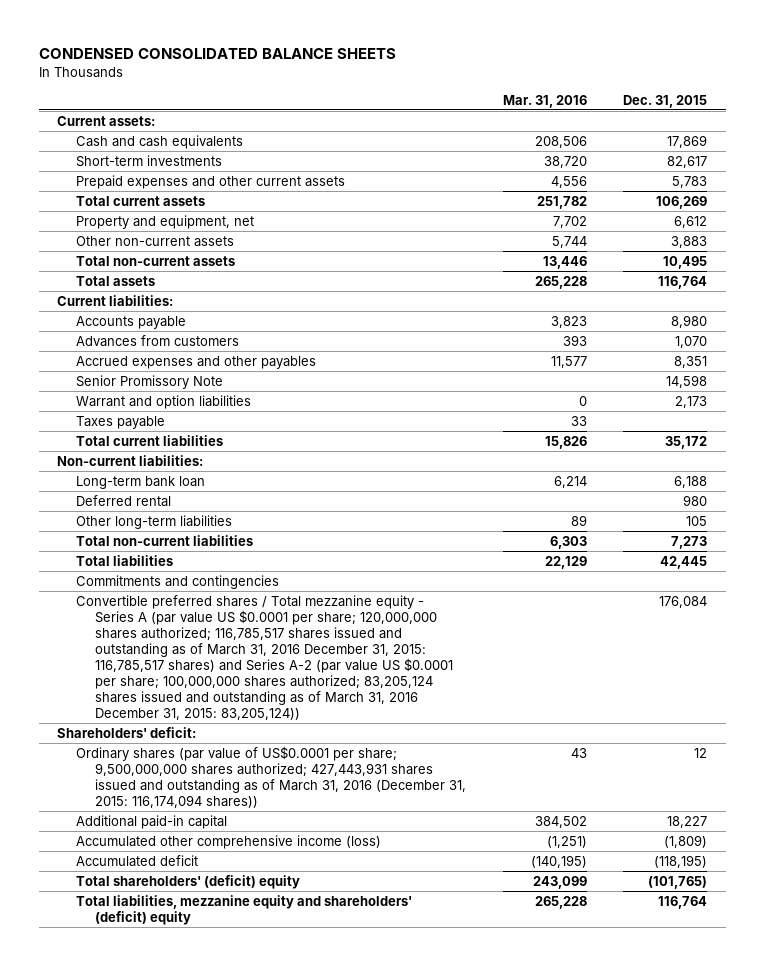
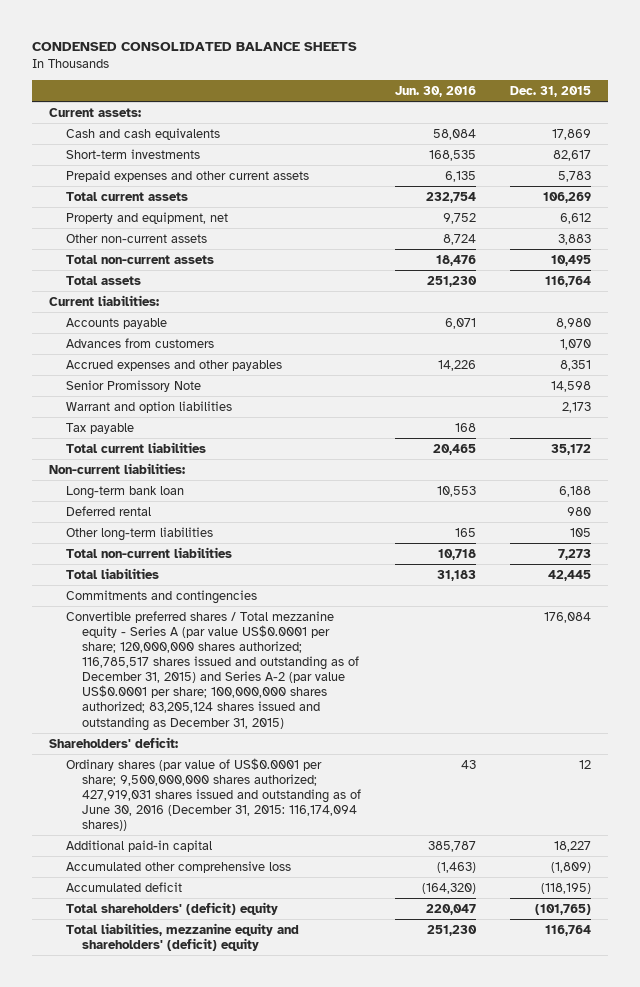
- | Mar. 31, 2016 | Dec. 31, 2015
+ | Jun. 30, 2016 | Dec. 31, 2015
- Taxes payable | 33 |
+ Tax payable | 168 |
- Convertible preferred shares / Total mezzanine equity - Series A (par value US $0.0001 per share; 120,000,000 shares authorized; 116,785,517 shares issued and outstanding as of March 31, 2016 December 31, 2015: 116,785,517 shares) and Series A-2 (par value US $0.0001 per share; 100,000,000 shares authorized; 83,205,124 shares issued and outstanding as of March 31, 2016 December 31, 2015: 83,205,124)) | | 176,084
+ Convertible preferred shares / Total mezzanine equity - Series A (par value US$0.0001 per share; 120,000,000 shares authorized; 116,785,517 shares issued and outstanding as of December 31, 2015) and Series A-2 (par value US$0.0001 per share; 100,000,000 shares authorized; 83,205,124 shares issued and outstanding as December 31, 2015) | | 176,084
- Ordinary shares (par value of US$0.0001 per share; 9,500,000,000 shares authorized; 427,443,931 shares issued and outstanding as of March 31, 2016 (December 31, 2015: 116,174,094 shares)) | 43 | 12
+ Ordinary shares (par value of US$0.0001 per share; 9,500,000,000 shares authorized; 427,919,031 shares issued and outstanding as of June 30, 2016 (December 31, 2015: 116,174,094 shares)) | 43 | 12
- Accumulated other comprehensive income (loss) | (1,251) | (1,809)
+ Accumulated other comprehensive loss | (1,463) | (1,809)

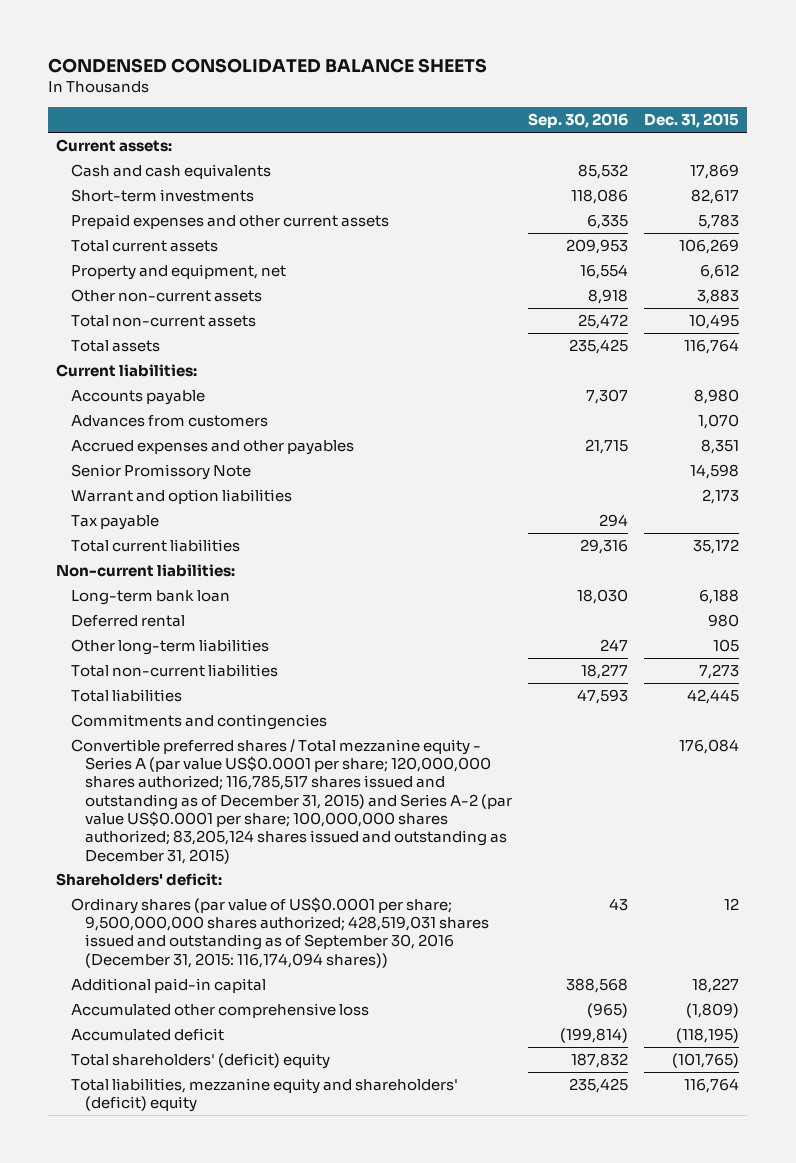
- | Jun. 30, 2016 | Dec. 31, 2015
+ | Sep. 30, 2016 | Dec. 31, 2015
- Ordinary shares (par value of US$0.0001 per share; 9,500,000,000 shares authorized; 427,919,031 shares issued and outstanding as of June 30, 2016 (December 31, 2015: 116,174,094 shares)) | 43 | 12
+ Ordinary shares (par value of US$0.0001 per share; 9,500,000,000 shares authorized; 428,519,031 shares issued and outstanding as of September 30, 2016 (December 31, 2015: 116,174,094 shares)) | 43 | 12

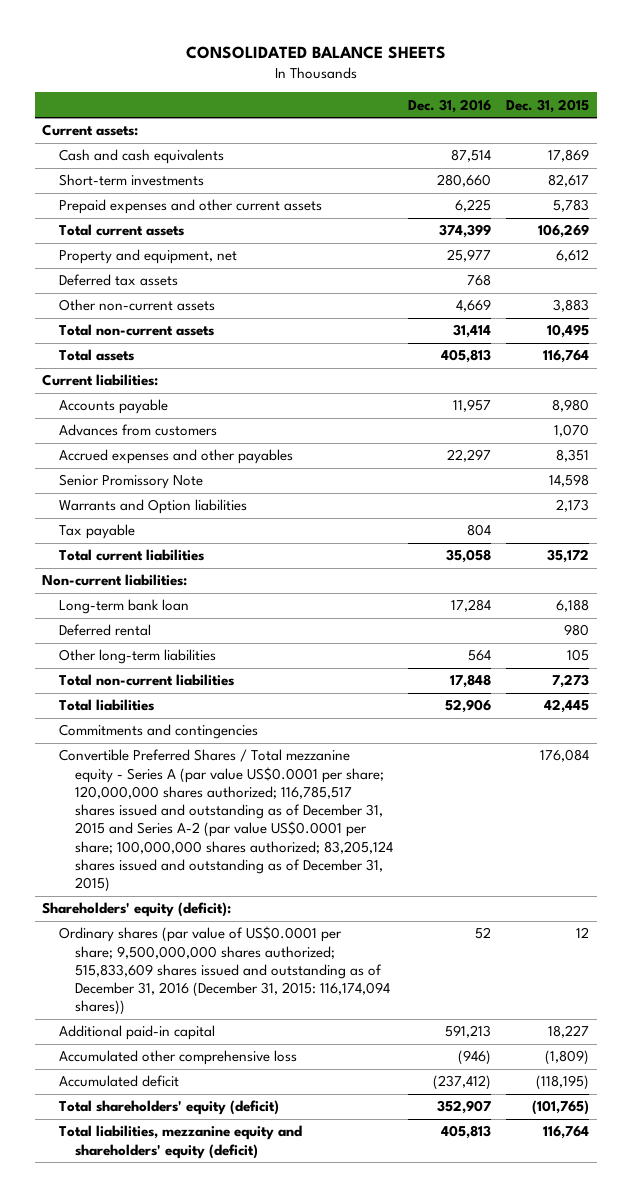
- CONDENSED CONSOLIDATED BALANCE SHEETS
+ CONSOLIDATED BALANCE SHEETS
- | Sep. 30, 2016 | Dec. 31, 2015
+ | Dec. 31, 2016 | Dec. 31, 2015
+ Deferred tax assets | 768 |
- Warrant and option liabilities | | 2,173
+ Warrants and Option liabilities | | 2,173
- Convertible preferred shares / Total mezzanine equity - Series A (par value US$0.0001 per share; 120,000,000 shares authorized; 116,785,517 shares issued and outstanding as of December 31, 2015) and Series A-2 (par value US$0.0001 per share; 100,000,000 shares authorized; 83,205,124 shares issued and outstanding as December 31, 2015) | | 176,084
- Shareholders' deficit:
- Ordinary shares (par value of US$0.0001 per share; 9,500,000,000 shares authorized; 428,519,031 shares issued and outstanding as of September 30, 2016 (December 31, 2015: 116,174,094 shares)) | 43 | 12
+ Convertible Preferred Shares / Total mezzanine equity - Series A (par value US$0.0001 per share; 120,000,000 shares authorized; 116,785,517 shares issued and outstanding as of December 31, 2015 and Series A-2 (par value US$0.0001 per share; 100,000,000 shares authorized; 83,205,124 shares issued and outstanding as of December 31, 2015) | | 176,084
+ Shareholders' equity (deficit):
+ Ordinary shares (par value of US$0.0001 per share; 9,500,000,000 shares authorized; 515,833,609 shares issued and outstanding as of December 31, 2016 (December 31, 2015: 116,174,094 shares)) | 52 | 12
- Total shareholders' (deficit) equity | 187,832 | (101,765)
- Total liabilities, mezzanine equity and shareholders' (deficit) equity | 235,425 | 116,764
+ Total shareholders' equity (deficit) | 352,907 | (101,765)
+ Total liabilities, mezzanine equity and shareholders' equity (deficit) | 405,813 | 116,764

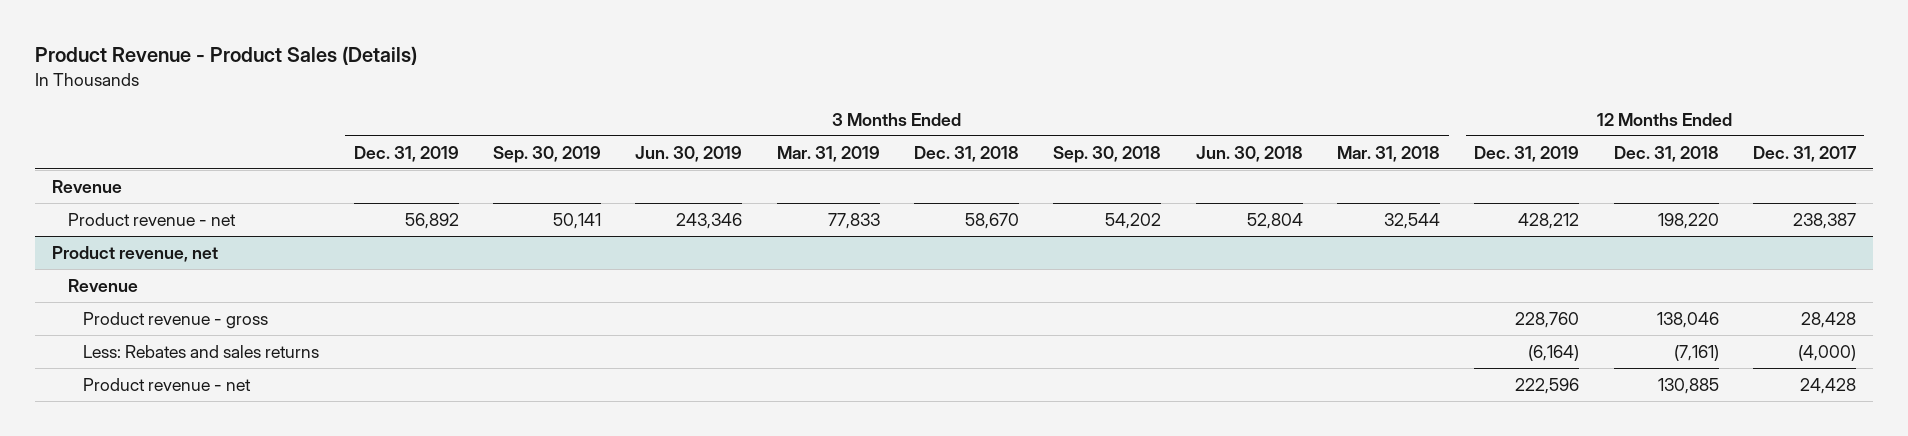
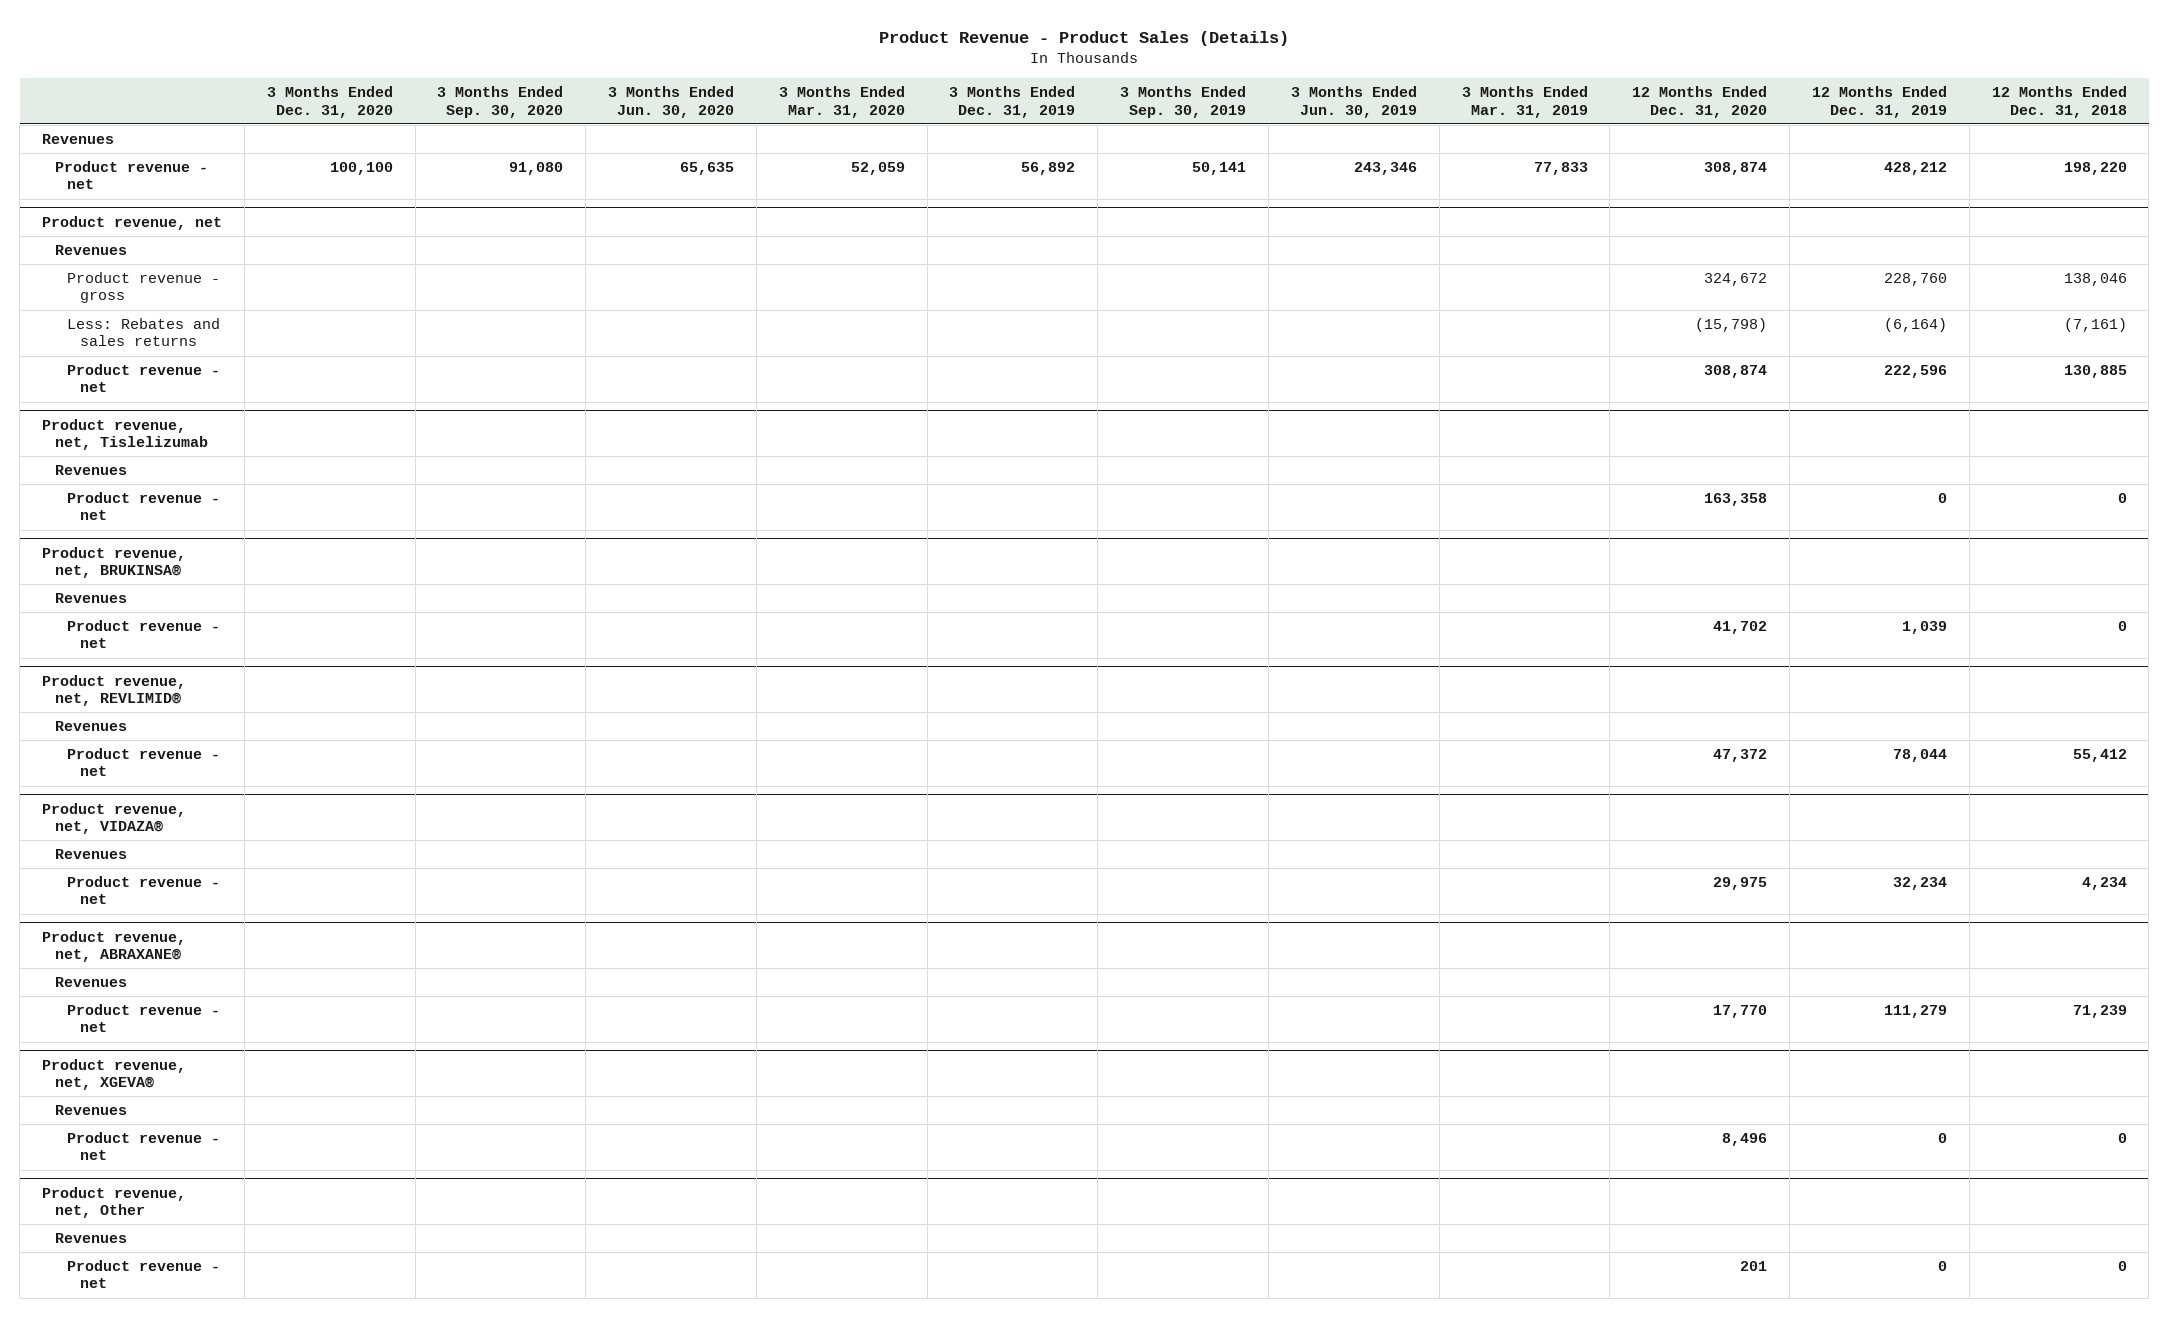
- | 3 Months Ended Dec. 31, 2019 | 3 Months Ended Sep. 30, 2019 | 3 Months Ended Jun. 30, 2019 | 3 Months Ended Mar. 31, 2019 | 3 Months Ended Dec. 31, 2018 | 3 Months Ended Sep. 30, 2018 | 3 Months Ended Jun. 30, 2018 | 3 Months Ended Mar. 31, 2018 | 12 Months Ended Dec. 31, 2019 | 12 Months Ended Dec. 31, 2018 | 12 Months Ended Dec. 31, 2017
+ | 3 Months Ended Dec. 31, 2020 | 3 Months Ended Sep. 30, 2020 | 3 Months Ended Jun. 30, 2020 | 3 Months Ended Mar. 31, 2020 | 3 Months Ended Dec. 31, 2019 | 3 Months Ended Sep. 30, 2019 | 3 Months Ended Jun. 30, 2019 | 3 Months Ended Mar. 31, 2019 | 12 Months Ended Dec. 31, 2020 | 12 Months Ended Dec. 31, 2019 | 12 Months Ended Dec. 31, 2018
- Revenue
+ Revenues
@ Product revenue, net
- Revenue
+ Revenues
+ Product revenue, net, Tislelizumab
+ Revenues
+ Product revenue - net | | | | | | | | | 163,358 | 0 | 0
+ Product revenue, net, BRUKINSA®
+ Revenues
+ Product revenue - net | | | | | | | | | 41,702 | 1,039 | 0
+ Product revenue, net, REVLIMID®
+ Revenues
+ Product revenue - net | | | | | | | | | 47,372 | 78,044 | 55,412
+ Product revenue, net, VIDAZA®
+ Revenues
+ Product revenue - net | | | | | | | | | 29,975 | 32,234 | 4,234
+ Product revenue, net, ABRAXANE®
+ Revenues
+ Product revenue - net | | | | | | | | | 17,770 | 111,279 | 71,239
+ Product revenue, net, XGEVA®
+ Revenues
+ Product revenue - net | | | | | | | | | 8,496 | 0 | 0
+ Product revenue, net, Other
+ Revenues
+ Product revenue - net | | | | | | | | | 201 | 0 | 0

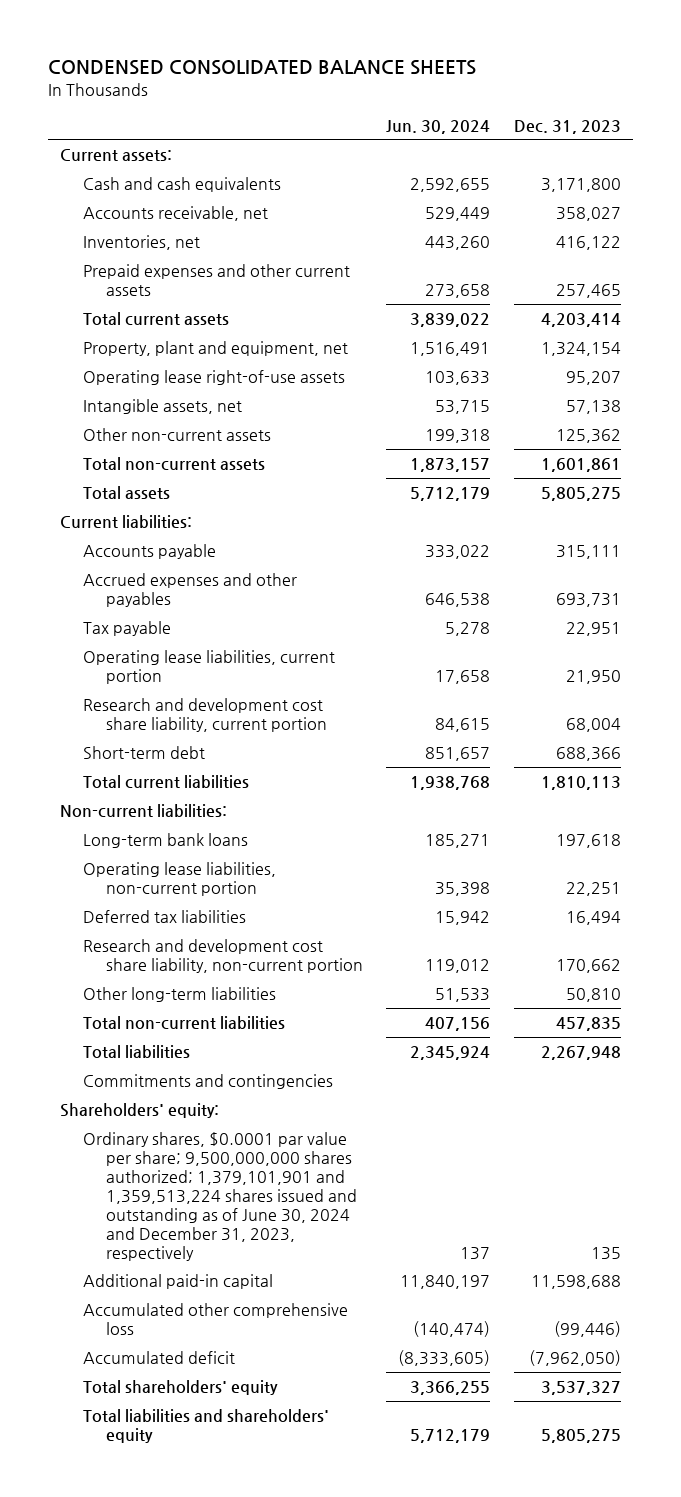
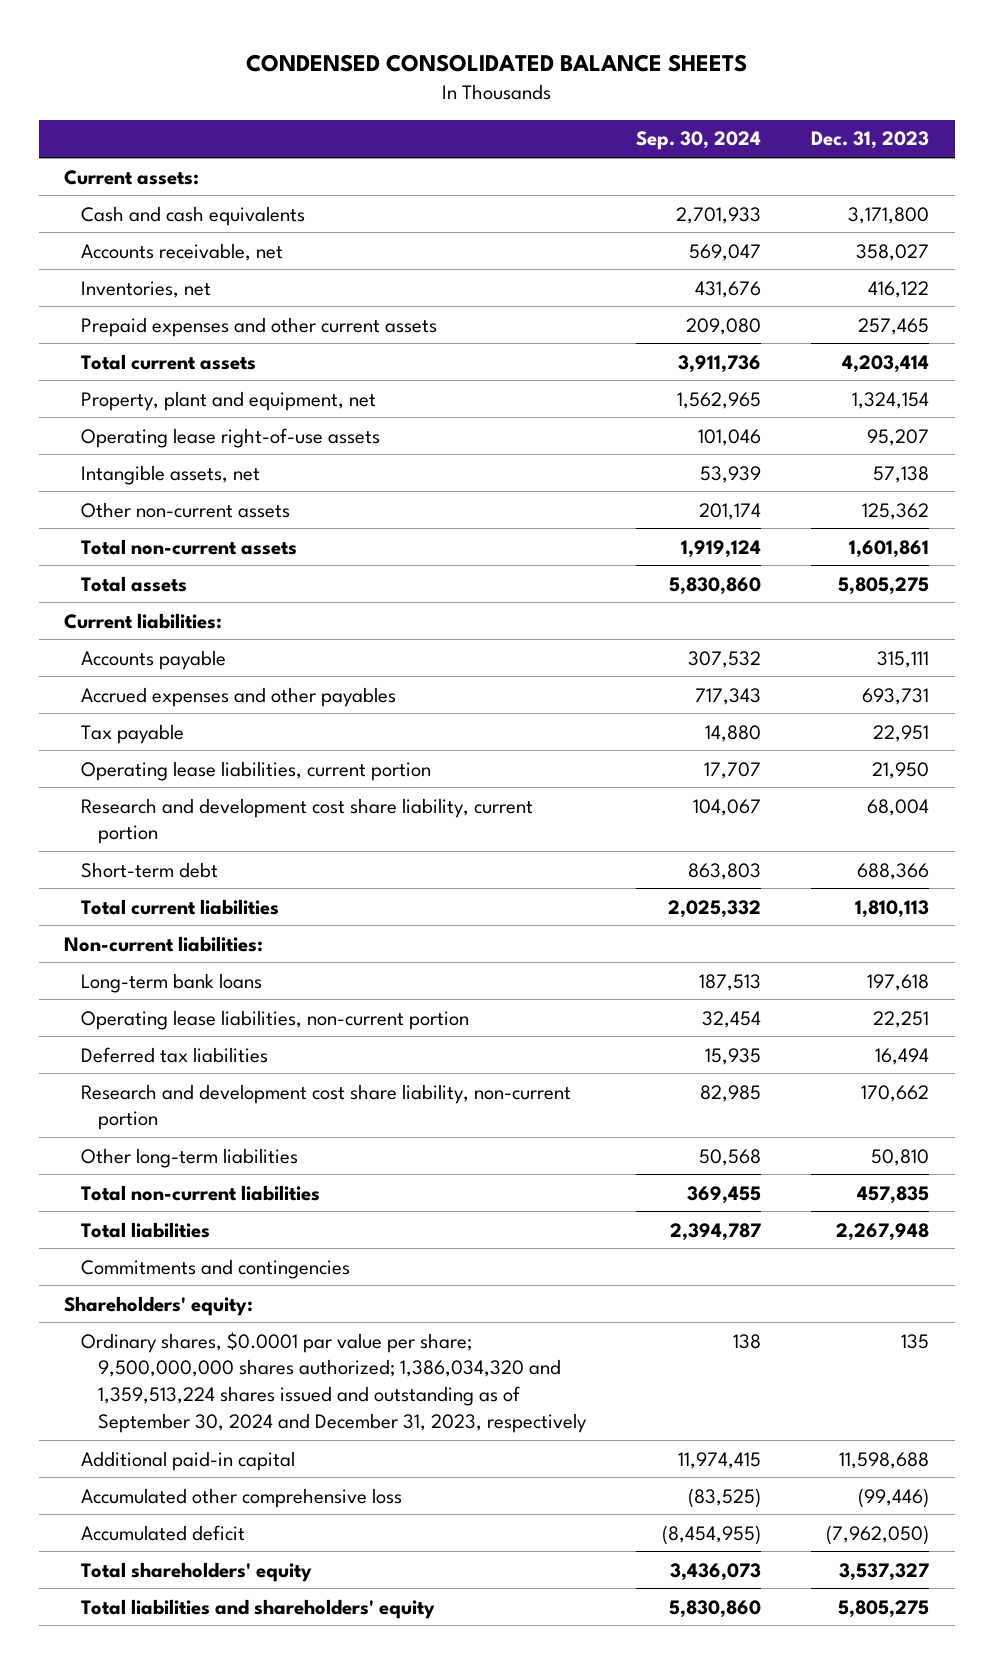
- | Jun. 30, 2024 | Dec. 31, 2023
+ | Sep. 30, 2024 | Dec. 31, 2023
- Ordinary shares, $0.0001 par value per share; 9,500,000,000 shares authorized; 1,379,101,901 and 1,359,513,224 shares issued and outstanding as of June 30, 2024 and December 31, 2023, respectively | 137 | 135
+ Ordinary shares, $0.0001 par value per share; 9,500,000,000 shares authorized; 1,386,034,320 and 1,359,513,224 shares issued and outstanding as of September 30, 2024 and December 31, 2023, respectively | 138 | 135

